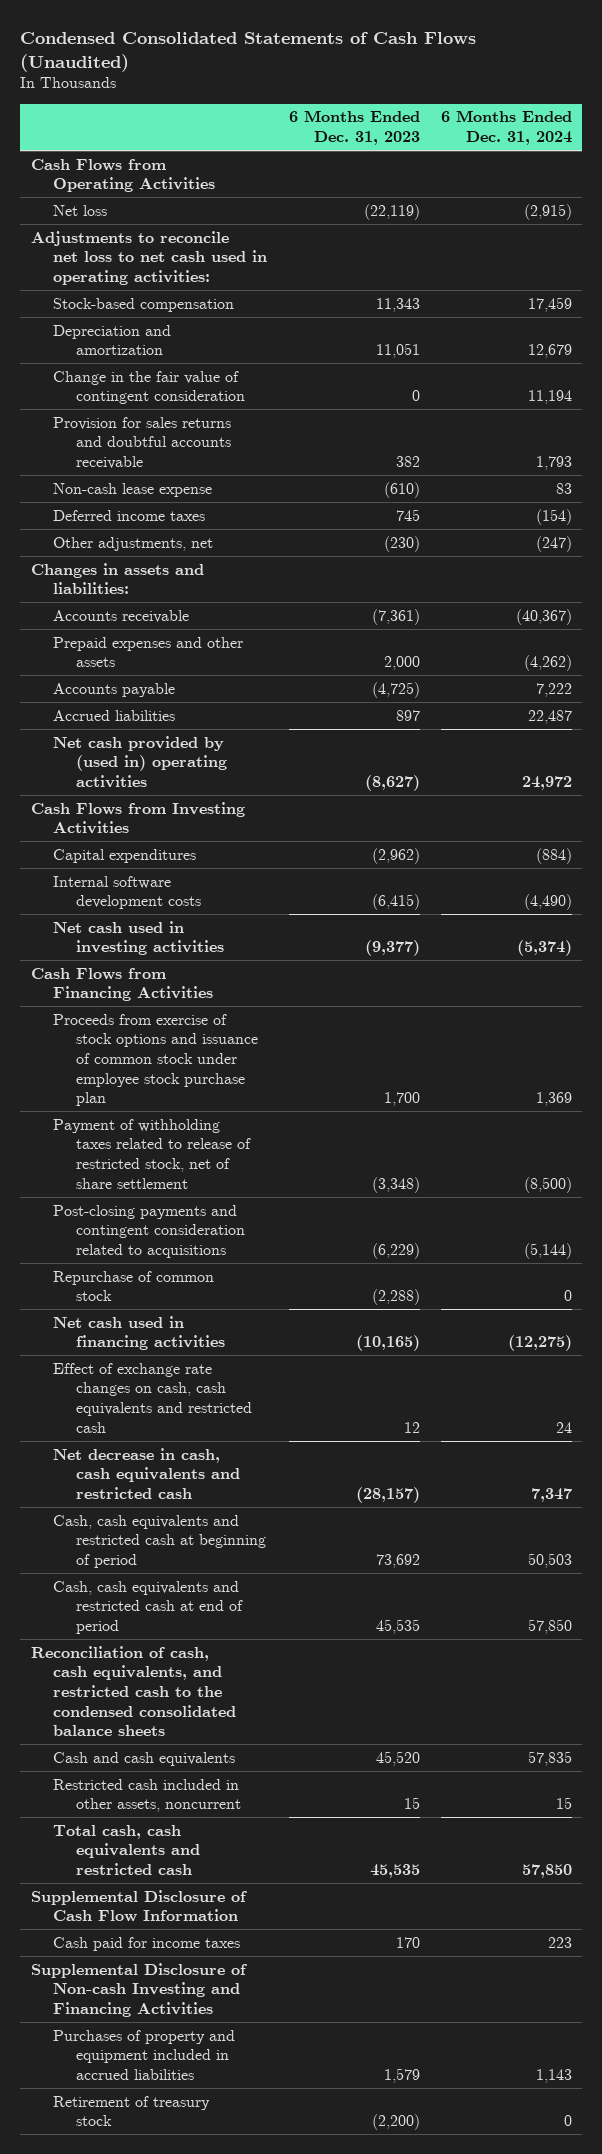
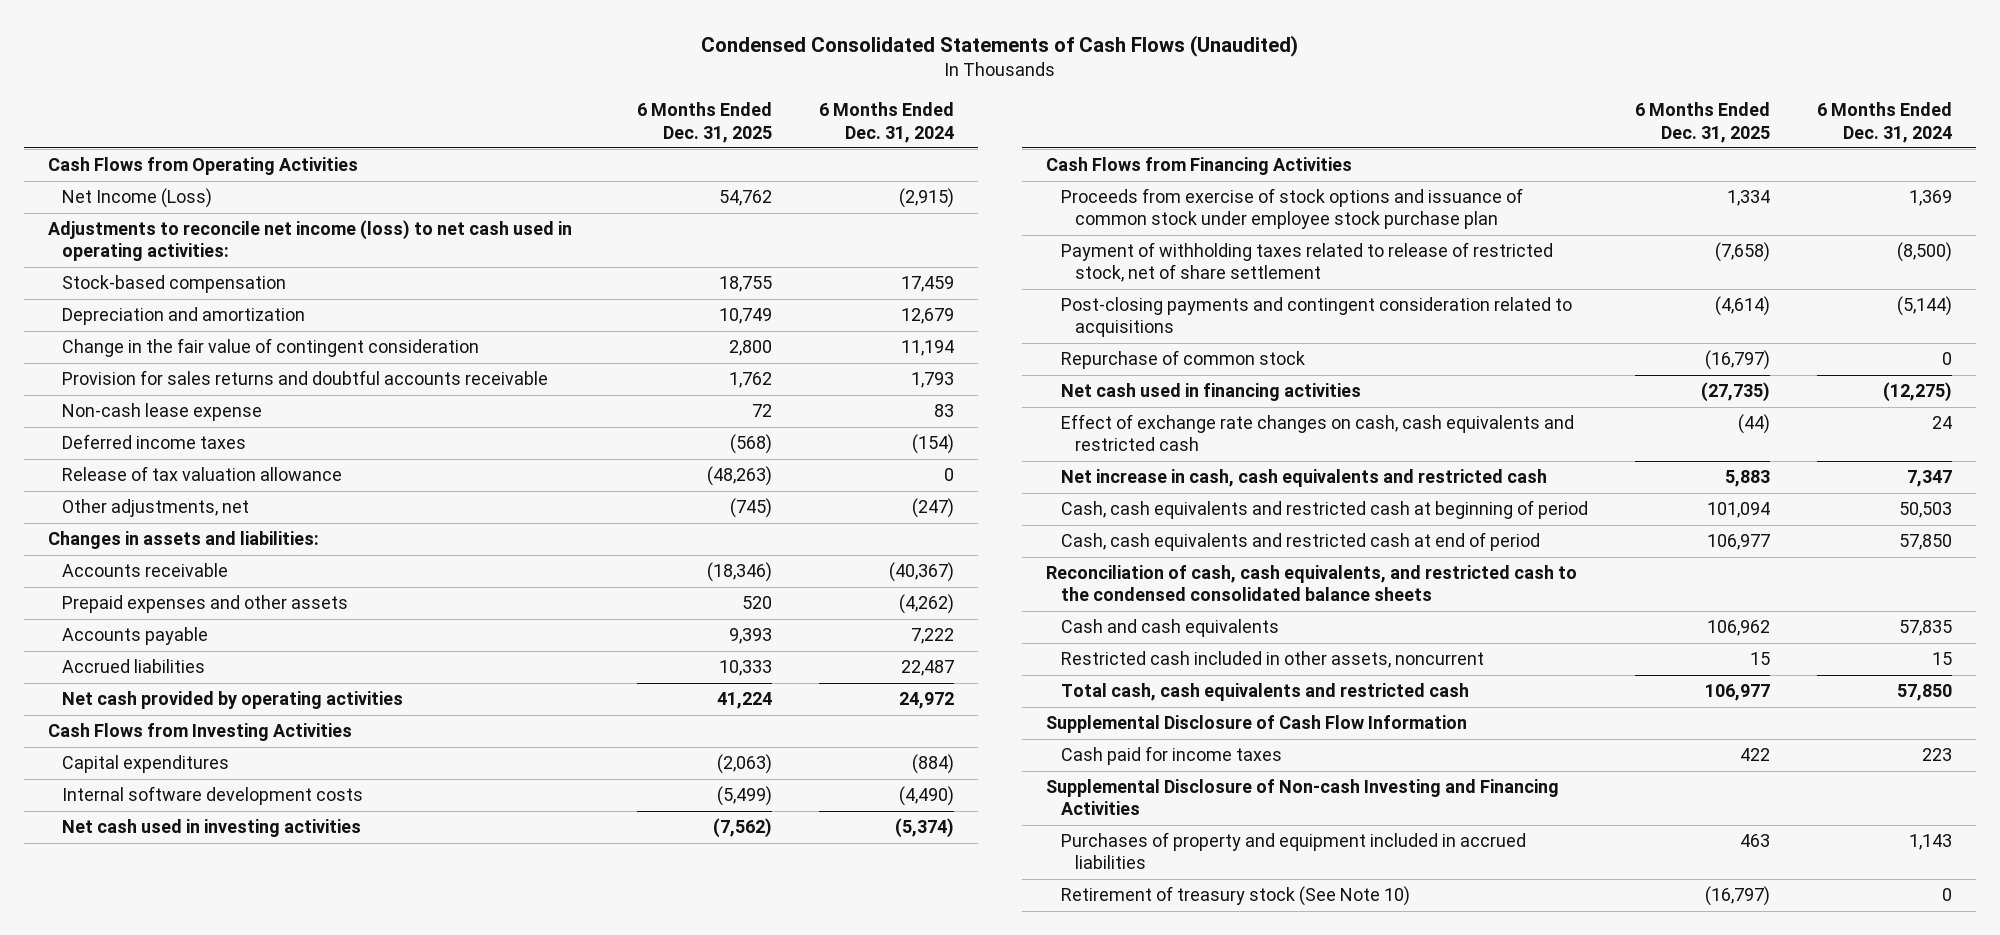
- | 6 Months Ended Dec. 31, 2023 | 6 Months Ended Dec. 31, 2024
+ | 6 Months Ended Dec. 31, 2025 | 6 Months Ended Dec. 31, 2024
- Net loss | (22,119) | (2,915)
- Adjustments to reconcile net loss to net cash used in operating activities:
+ Net Income (Loss) | 54,762 | (2,915)
+ Adjustments to reconcile net income (loss) to net cash used in operating activities:
+ Release of tax valuation allowance | (48,263) | 0
- Net cash provided by (used in) operating activities | (8,627) | 24,972
+ Net cash provided by operating activities | 41,224 | 24,972
- Net decrease in cash, cash equivalents and restricted cash | (28,157) | 7,347
+ Net increase in cash, cash equivalents and restricted cash | 5,883 | 7,347
- Retirement of treasury stock | (2,200) | 0
+ Retirement of treasury stock (See Note 10) | (16,797) | 0

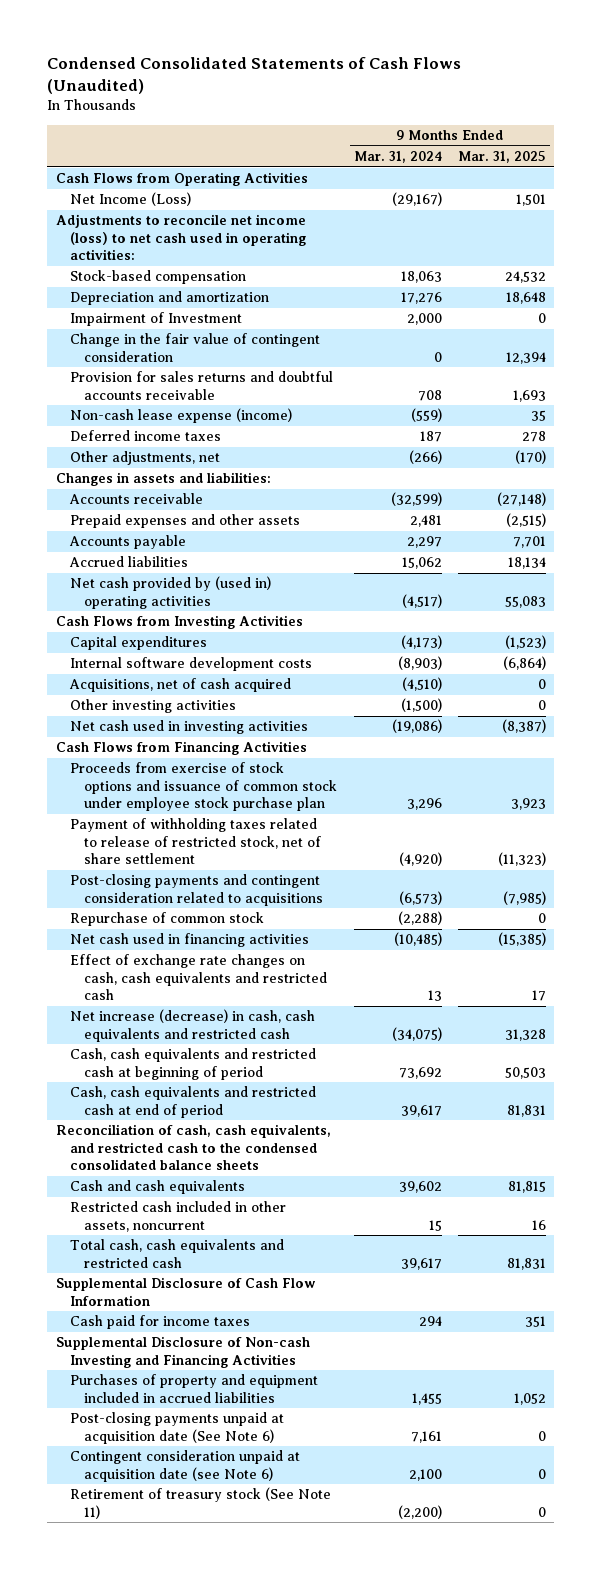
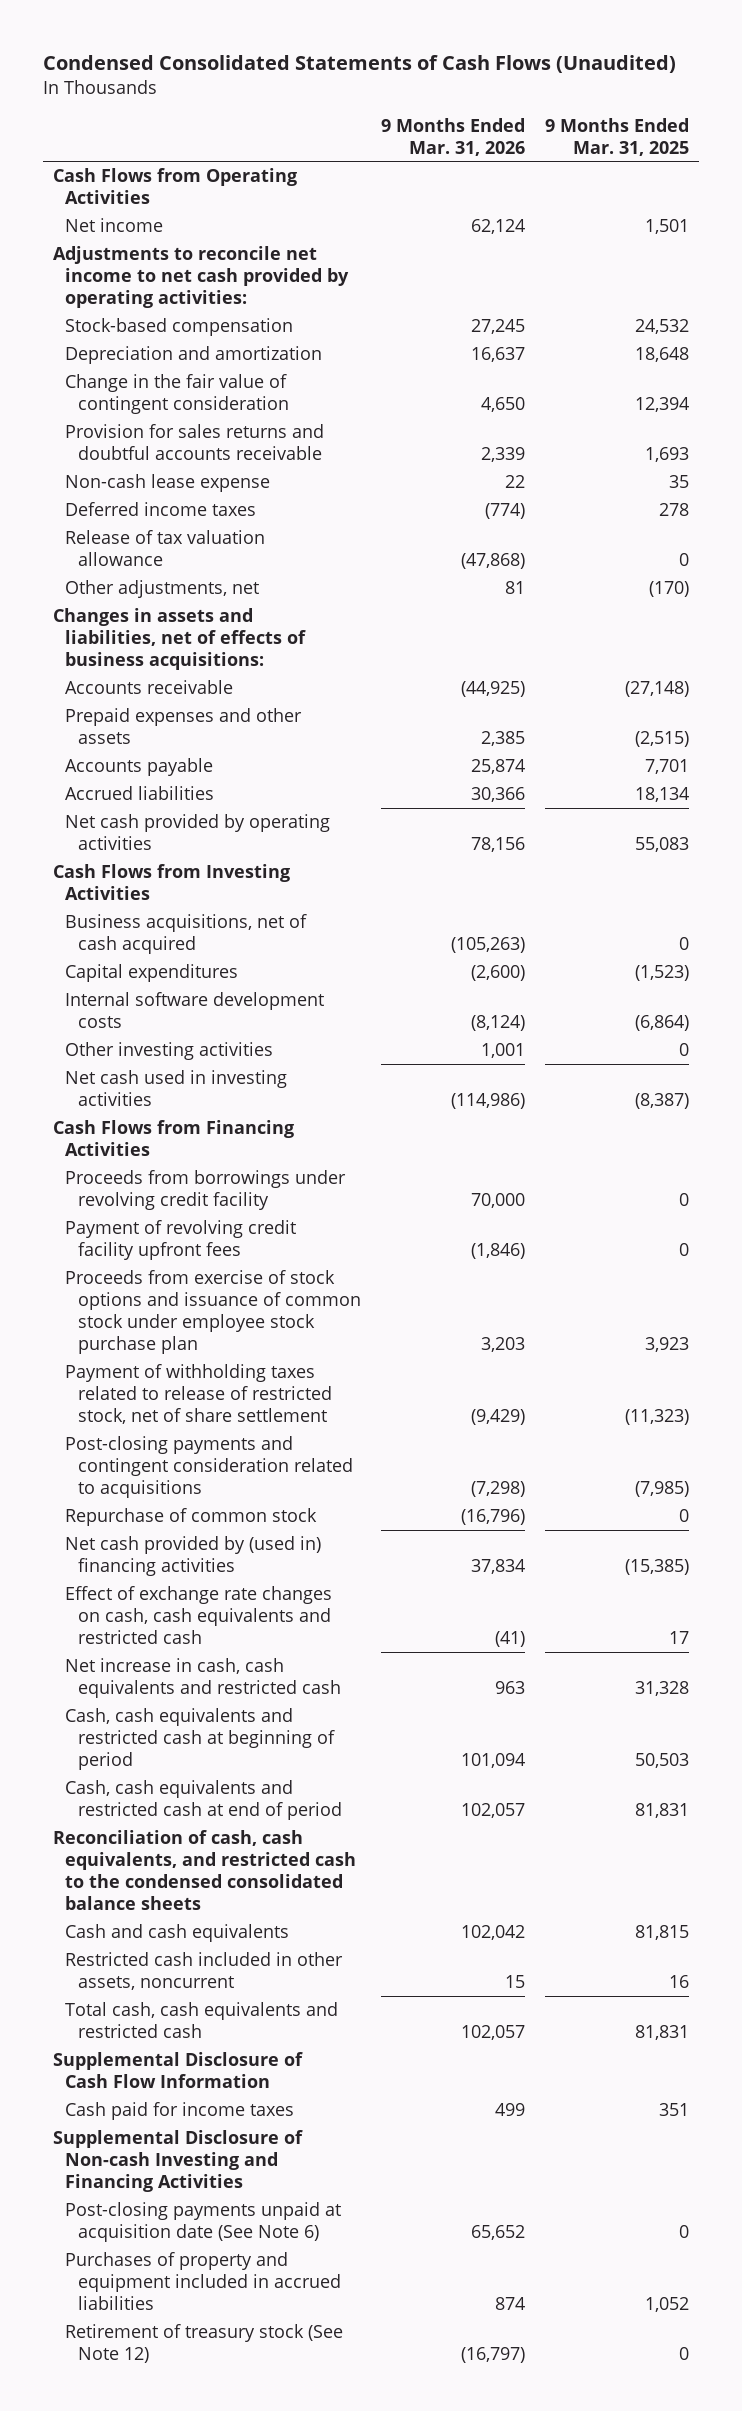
- | 9 Months Ended Mar. 31, 2024 | 9 Months Ended Mar. 31, 2025
+ | 9 Months Ended Mar. 31, 2026 | 9 Months Ended Mar. 31, 2025
- Net Income (Loss) | (29,167) | 1,501
- Adjustments to reconcile net income (loss) to net cash used in operating activities:
+ Net income | 62,124 | 1,501
+ Adjustments to reconcile net income to net cash provided by operating activities:
- Impairment of Investment | 2,000 | 0
- Non-cash lease expense (income) | (559) | 35
+ Non-cash lease expense | 22 | 35
+ Release of tax valuation allowance | (47,868) | 0
- Changes in assets and liabilities:
+ Changes in assets and liabilities, net of effects of business acquisitions:
- Net cash provided by (used in) operating activities | (4,517) | 55,083
+ Net cash provided by operating activities | 78,156 | 55,083
+ Business acquisitions, net of cash acquired | (105,263) | 0
- Acquisitions, net of cash acquired | (4,510) | 0
+ Proceeds from borrowings under revolving credit facility | 70,000 | 0
+ Payment of revolving credit facility upfront fees | (1,846) | 0
- Net cash used in financing activities | (10,485) | (15,385)
+ Net cash provided by (used in) financing activities | 37,834 | (15,385)
- Net increase (decrease) in cash, cash equivalents and restricted cash | (34,075) | 31,328
+ Net increase in cash, cash equivalents and restricted cash | 963 | 31,328
- Contingent consideration unpaid at acquisition date (see Note 6) | 2,100 | 0
- Retirement of treasury stock (See Note 11) | (2,200) | 0
moved down: Purchases of property and equipment included in accrued liabilities | 874 | 1,052
+ Retirement of treasury stock (See Note 12) | (16,797) | 0

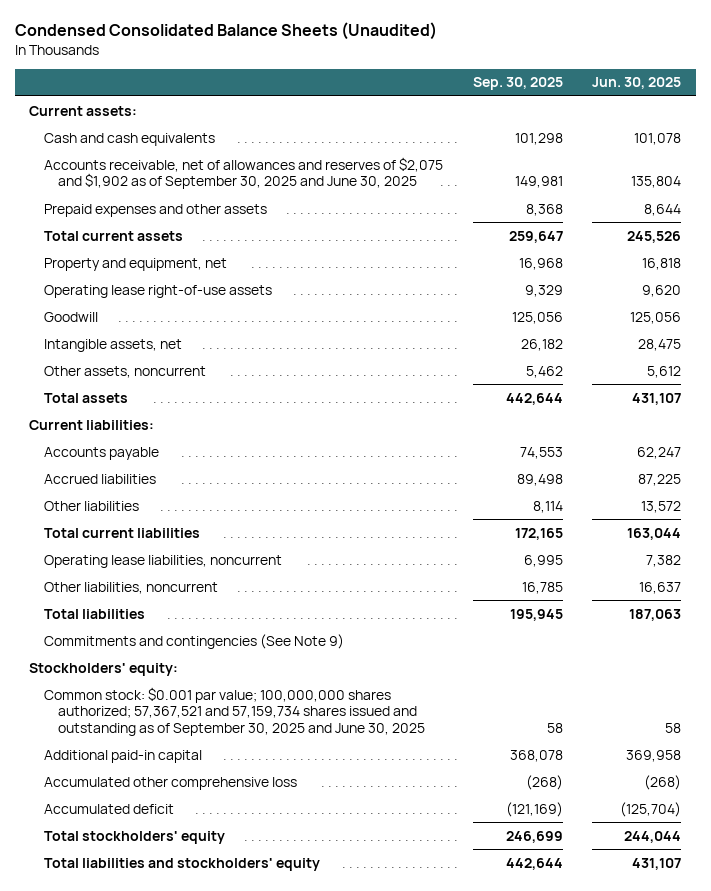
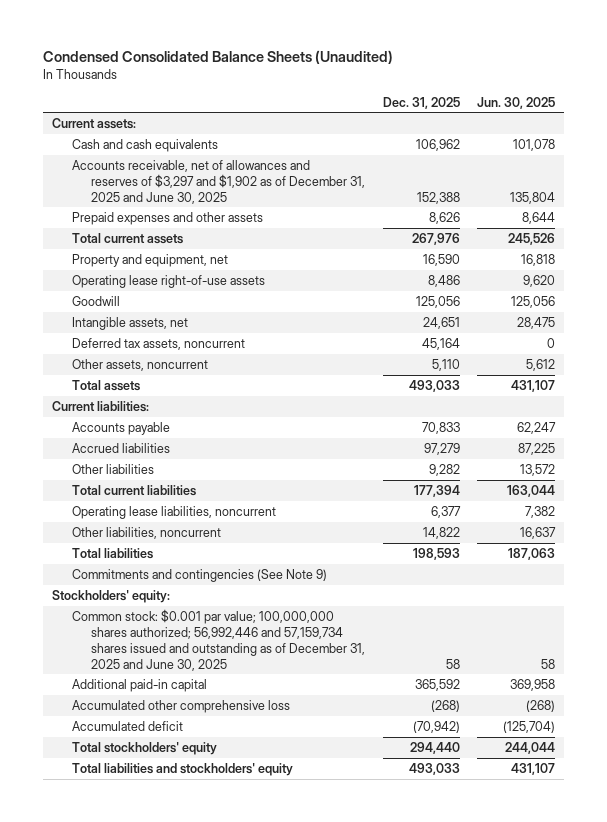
- | Sep. 30, 2025 | Jun. 30, 2025
+ | Dec. 31, 2025 | Jun. 30, 2025
- Accounts receivable, net of allowances and reserves of $2,075 and $1,902 as of September 30, 2025 and June 30, 2025 | 149,981 | 135,804
+ Accounts receivable, net of allowances and reserves of $3,297 and $1,902 as of December 31, 2025 and June 30, 2025 | 152,388 | 135,804
+ Deferred tax assets, noncurrent | 45,164 | 0
- Common stock: $0.001 par value; 100,000,000 shares authorized; 57,367,521 and 57,159,734 shares issued and outstanding as of September 30, 2025 and June 30, 2025 | 58 | 58
+ Common stock: $0.001 par value; 100,000,000 shares authorized; 56,992,446 and 57,159,734 shares issued and outstanding as of December 31, 2025 and June 30, 2025 | 58 | 58

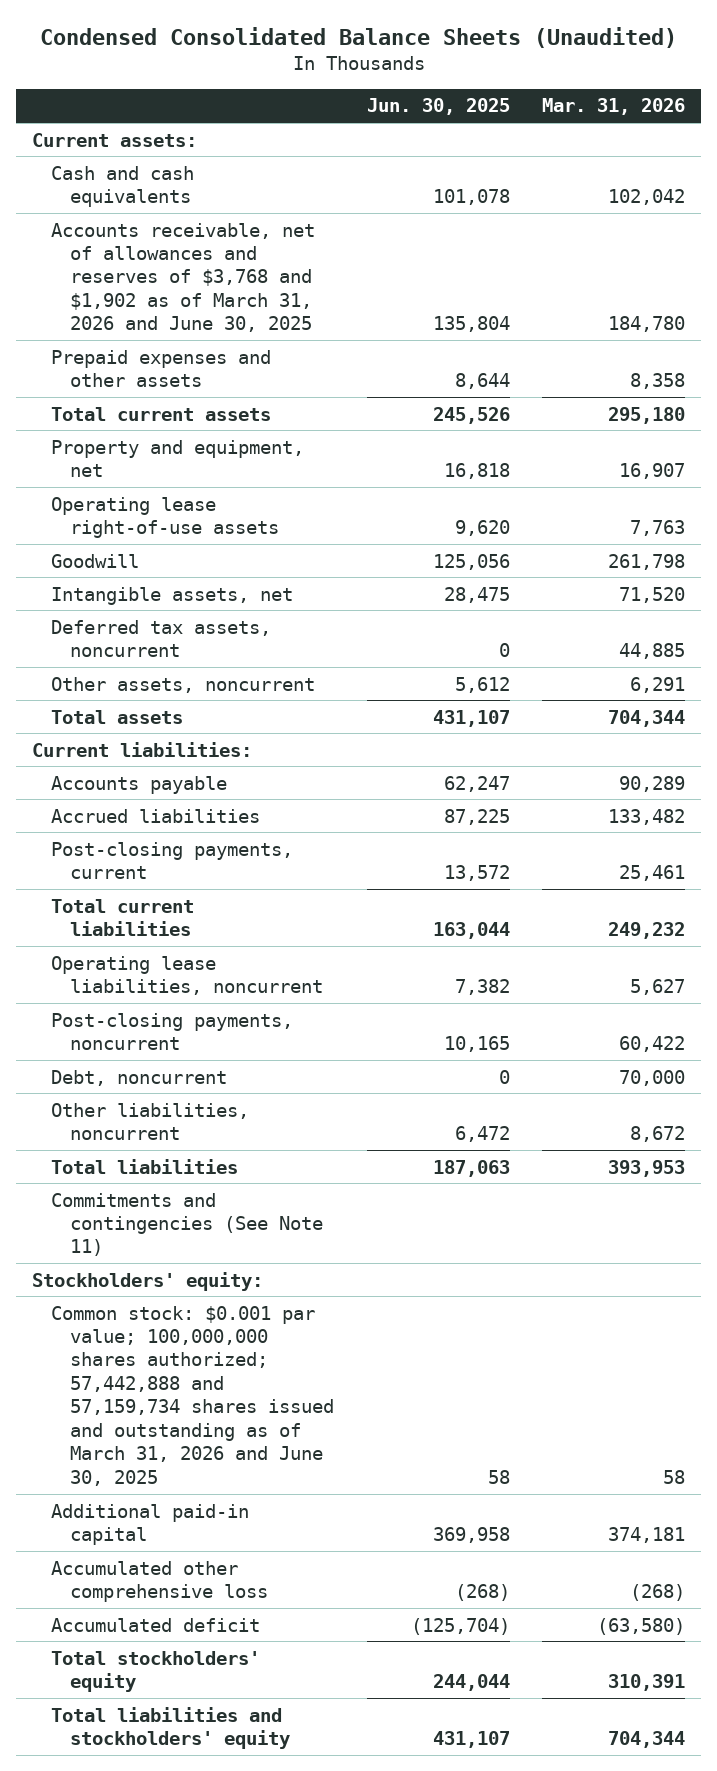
- | Dec. 31, 2025 | Jun. 30, 2025
+ | Jun. 30, 2025 | Mar. 31, 2026
- Accounts receivable, net of allowances and reserves of $3,297 and $1,902 as of December 31, 2025 and June 30, 2025 | 152,388 | 135,804
+ Accounts receivable, net of allowances and reserves of $3,768 and $1,902 as of March 31, 2026 and June 30, 2025 | 135,804 | 184,780
- Other liabilities | 9,282 | 13,572
+ Post-closing payments, current | 13,572 | 25,461
- Other liabilities, noncurrent | 14,822 | 16,637
+ Post-closing payments, noncurrent | 10,165 | 60,422
+ Debt, noncurrent | 0 | 70,000
+ Other liabilities, noncurrent | 6,472 | 8,672
- Commitments and contingencies (See Note 9)
+ Commitments and contingencies (See Note 11)
- Common stock: $0.001 par value; 100,000,000 shares authorized; 56,992,446 and 57,159,734 shares issued and outstanding as of December 31, 2025 and June 30, 2025 | 58 | 58
+ Common stock: $0.001 par value; 100,000,000 shares authorized; 57,442,888 and 57,159,734 shares issued and outstanding as of March 31, 2026 and June 30, 2025 | 58 | 58

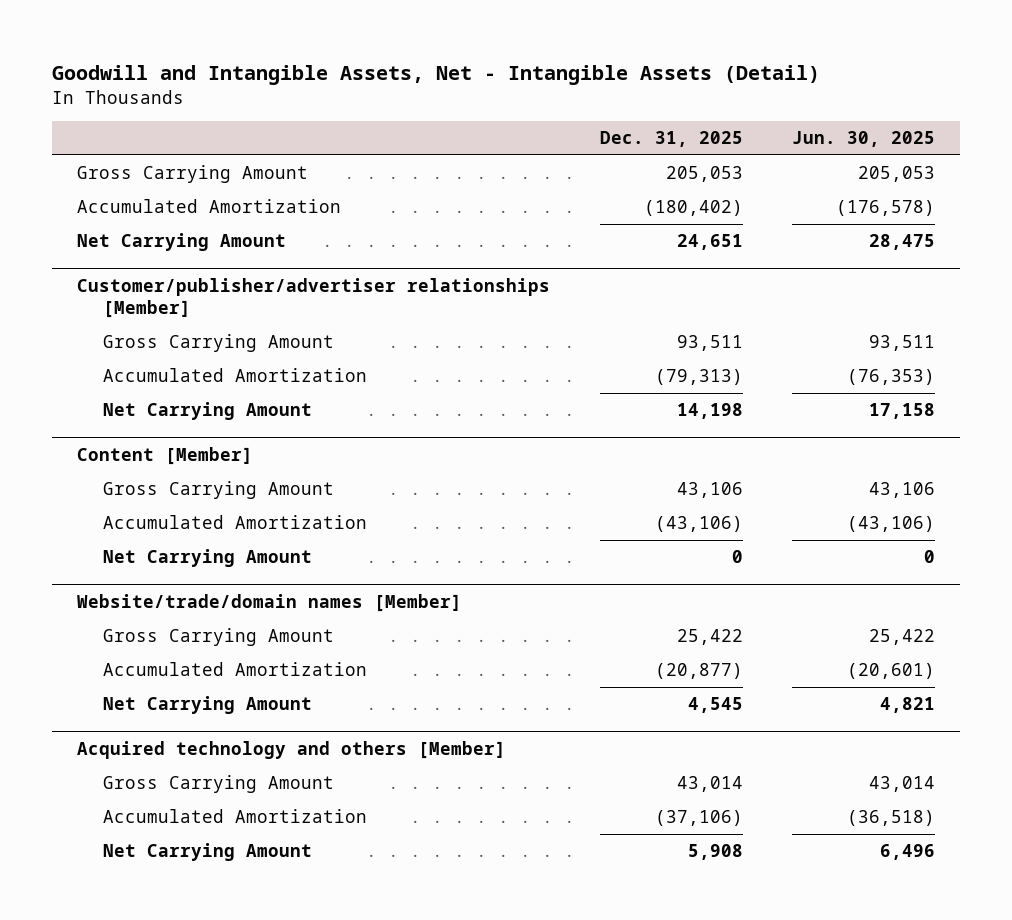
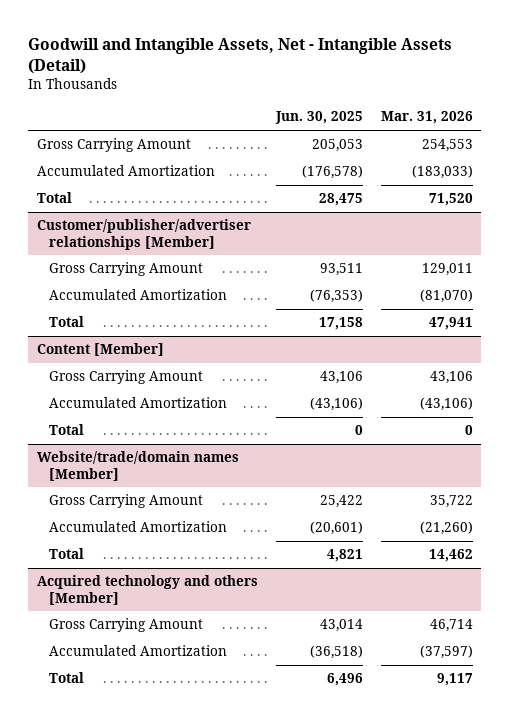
- | Dec. 31, 2025 | Jun. 30, 2025
+ | Jun. 30, 2025 | Mar. 31, 2026
- Net Carrying Amount | 24,651 | 28,475
+ Total | 28,475 | 71,520
@ Customer/publisher/advertiser relationships [Member]
- Net Carrying Amount | 14,198 | 17,158
+ Total | 17,158 | 47,941
@ Content [Member]
- Net Carrying Amount | 0 | 0
+ Total | 0 | 0
@ Website/trade/domain names [Member]
- Net Carrying Amount | 4,545 | 4,821
+ Total | 4,821 | 14,462
@ Acquired technology and others [Member]
- Net Carrying Amount | 5,908 | 6,496
+ Total | 6,496 | 9,117

